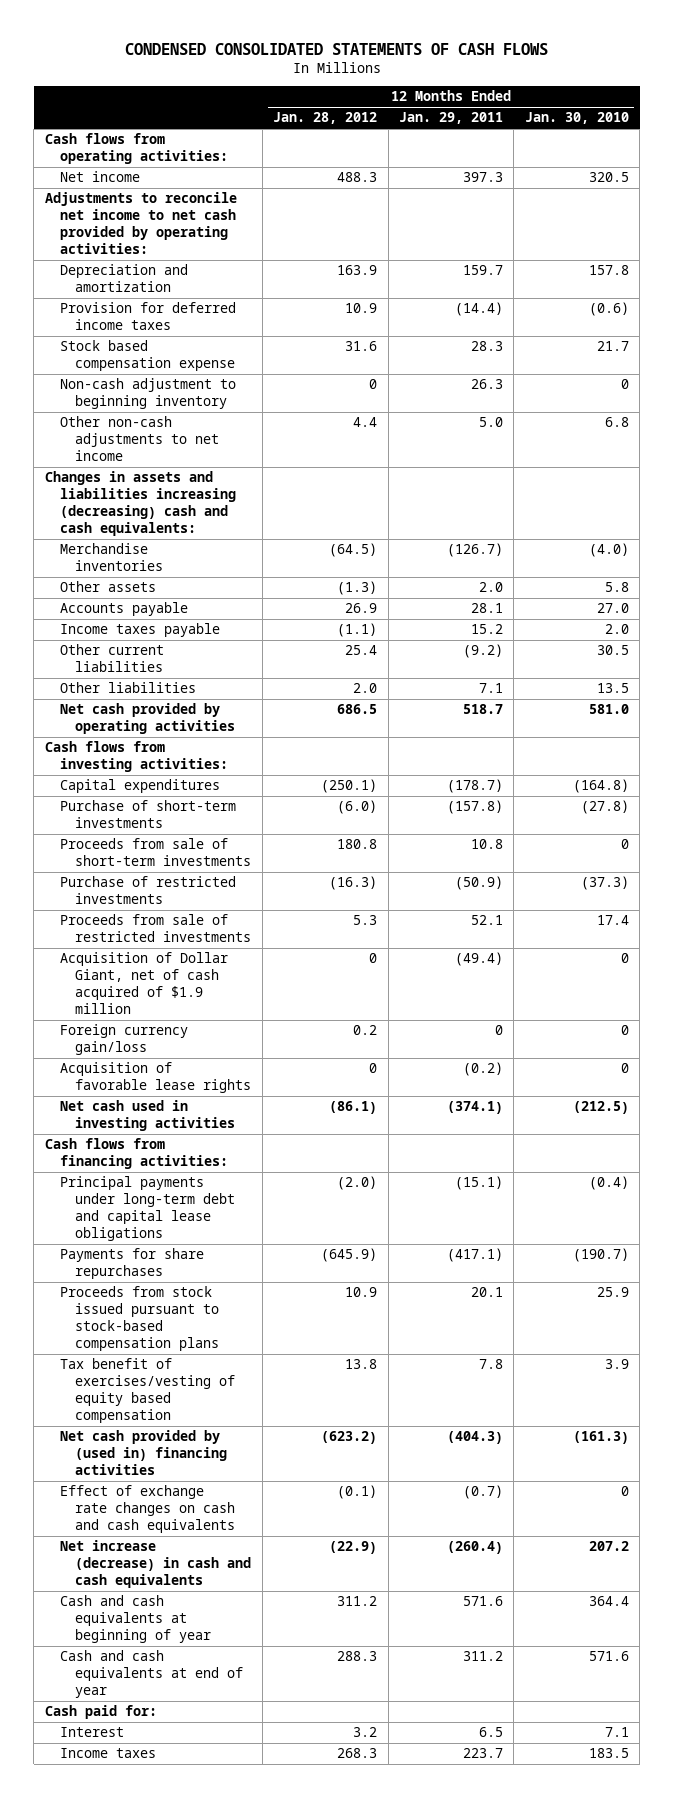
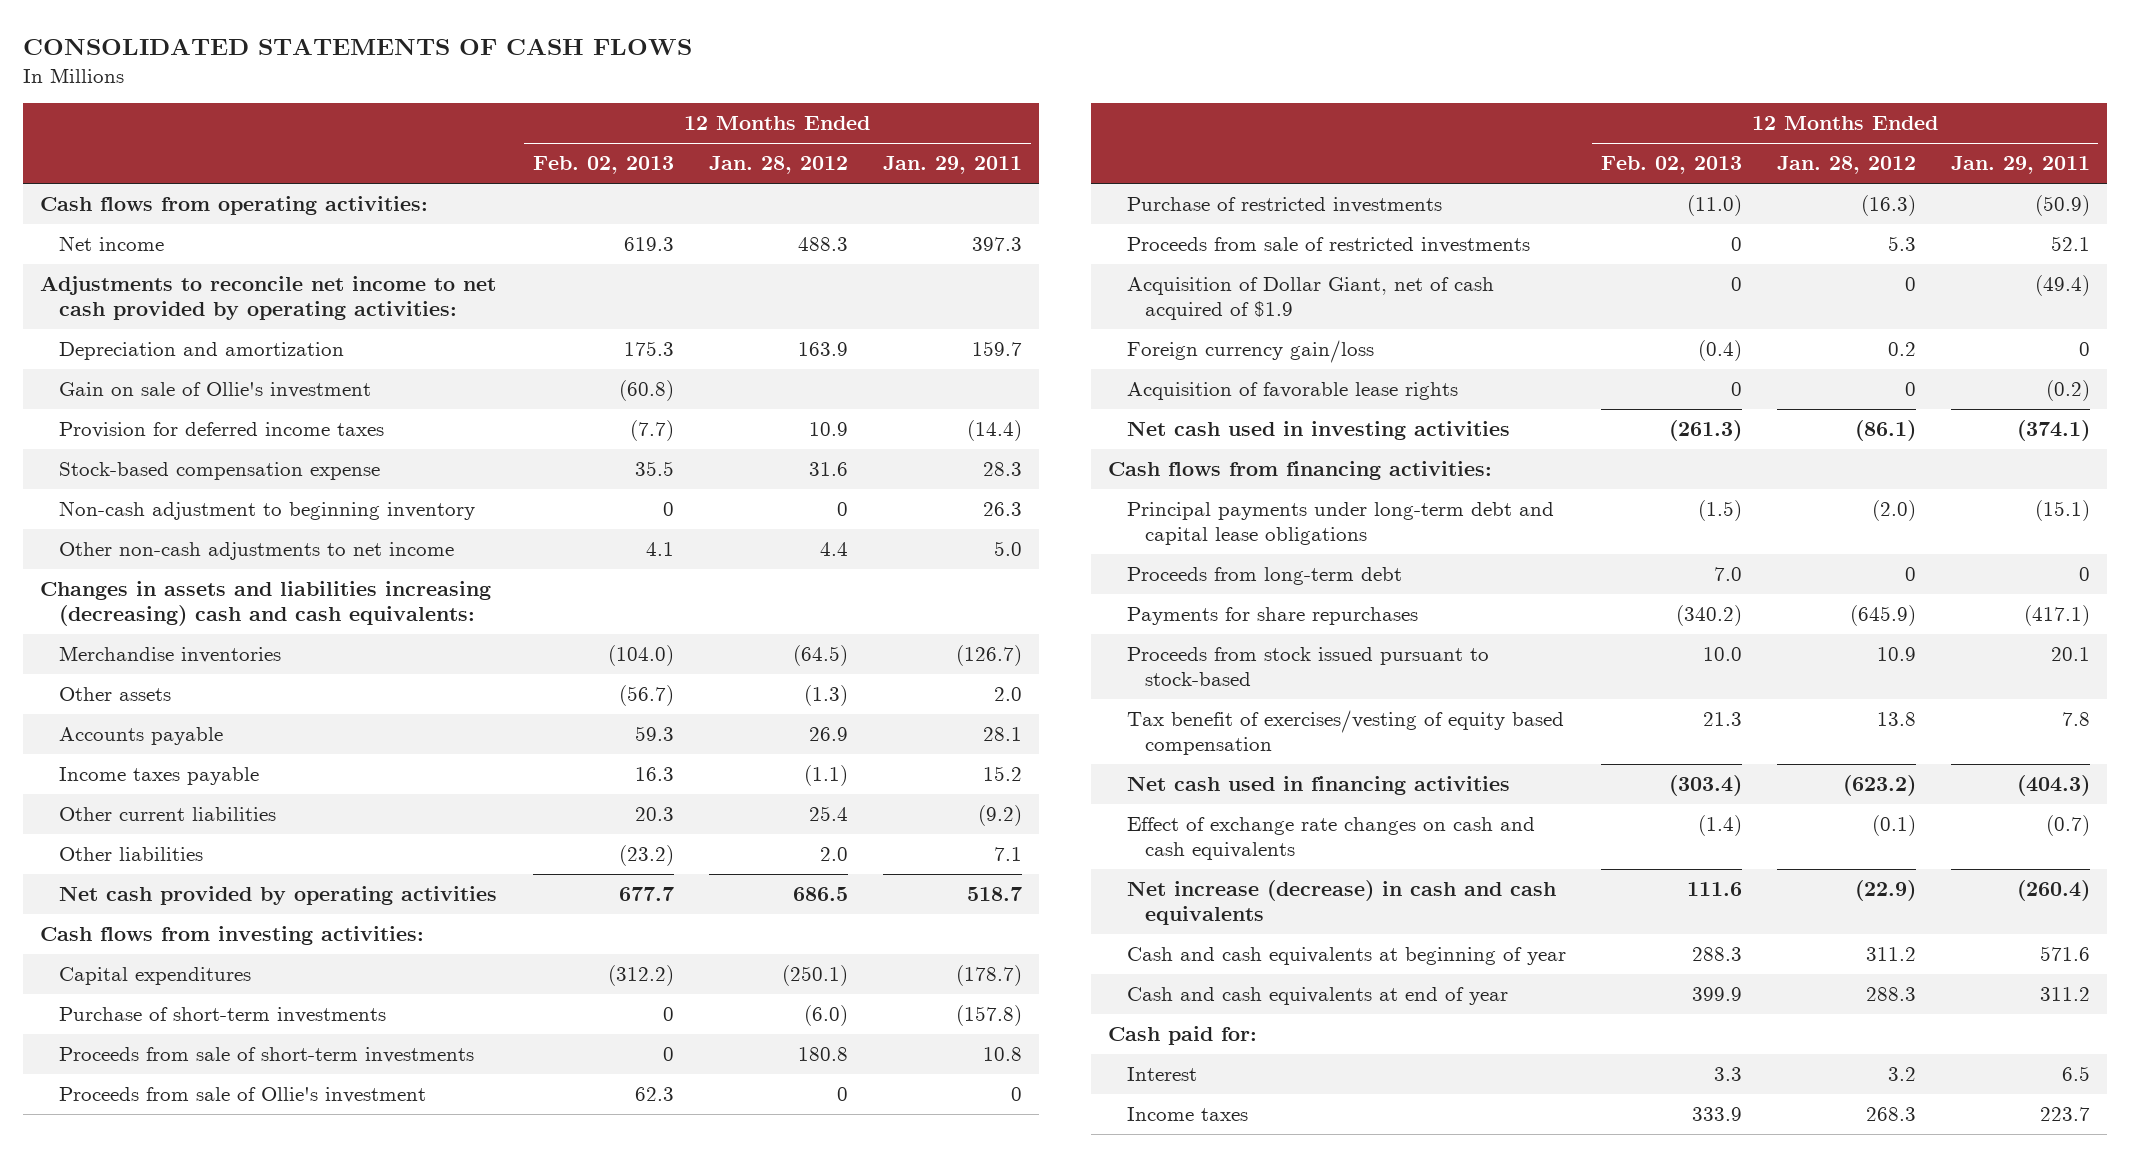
- CONDENSED CONSOLIDATED STATEMENTS OF CASH FLOWS
+ CONSOLIDATED STATEMENTS OF CASH FLOWS
- | 12 Months Ended Jan. 28, 2012 | 12 Months Ended Jan. 29, 2011 | 12 Months Ended Jan. 30, 2010
+ | 12 Months Ended Feb. 02, 2013 | 12 Months Ended Jan. 28, 2012 | 12 Months Ended Jan. 29, 2011
+ Gain on sale of Ollie's investment | (60.8) | |
- Stock based compensation expense | 31.6 | 28.3 | 21.7
+ Stock-based compensation expense | 35.5 | 31.6 | 28.3
+ Proceeds from sale of Ollie's investment | 62.3 | 0 | 0
- Acquisition of Dollar Giant, net of cash acquired of $1.9 million | 0 | (49.4) | 0
+ Acquisition of Dollar Giant, net of cash acquired of $1.9 | 0 | 0 | (49.4)
+ Proceeds from long-term debt | 7.0 | 0 | 0
- Proceeds from stock issued pursuant to stock-based compensation plans | 10.9 | 20.1 | 25.9
+ Proceeds from stock issued pursuant to stock-based | 10.0 | 10.9 | 20.1
- Net cash provided by (used in) financing activities | (623.2) | (404.3) | (161.3)
+ Net cash used in financing activities | (303.4) | (623.2) | (404.3)

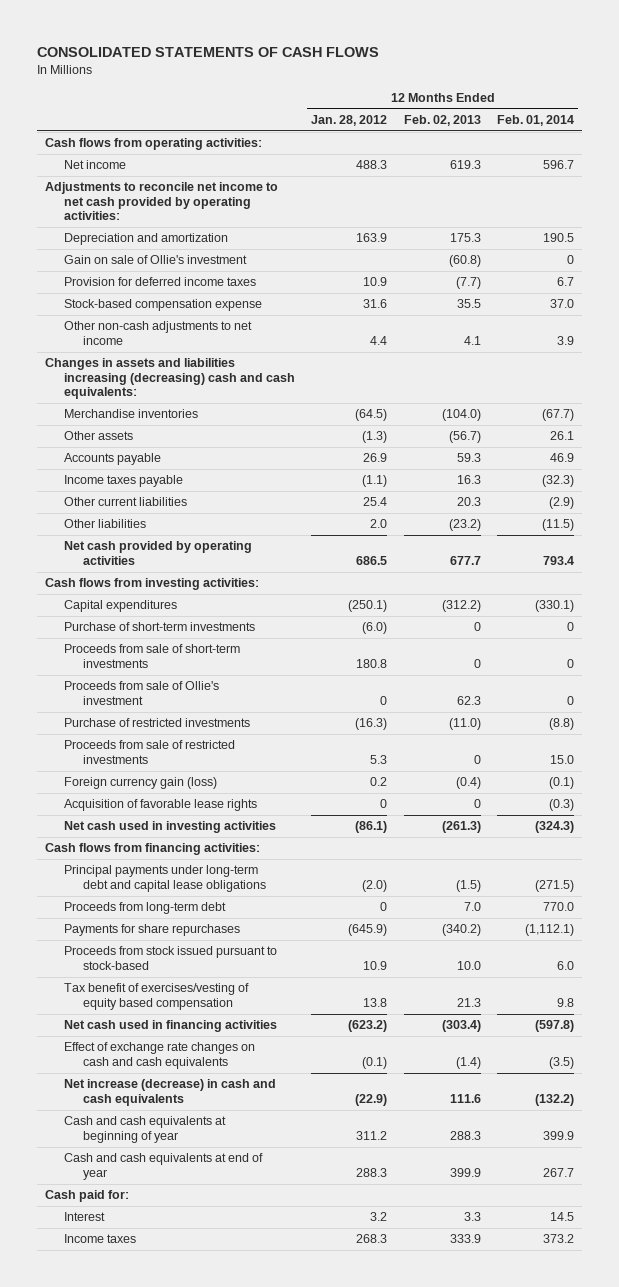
- | 12 Months Ended Feb. 02, 2013 | 12 Months Ended Jan. 28, 2012 | 12 Months Ended Jan. 29, 2011
+ | 12 Months Ended Jan. 28, 2012 | 12 Months Ended Feb. 02, 2013 | 12 Months Ended Feb. 01, 2014
- Non-cash adjustment to beginning inventory | 0 | 0 | 26.3
- Acquisition of Dollar Giant, net of cash acquired of $1.9 | 0 | 0 | (49.4)
- Foreign currency gain/loss | (0.4) | 0.2 | 0
+ Foreign currency gain (loss) | 0.2 | (0.4) | (0.1)

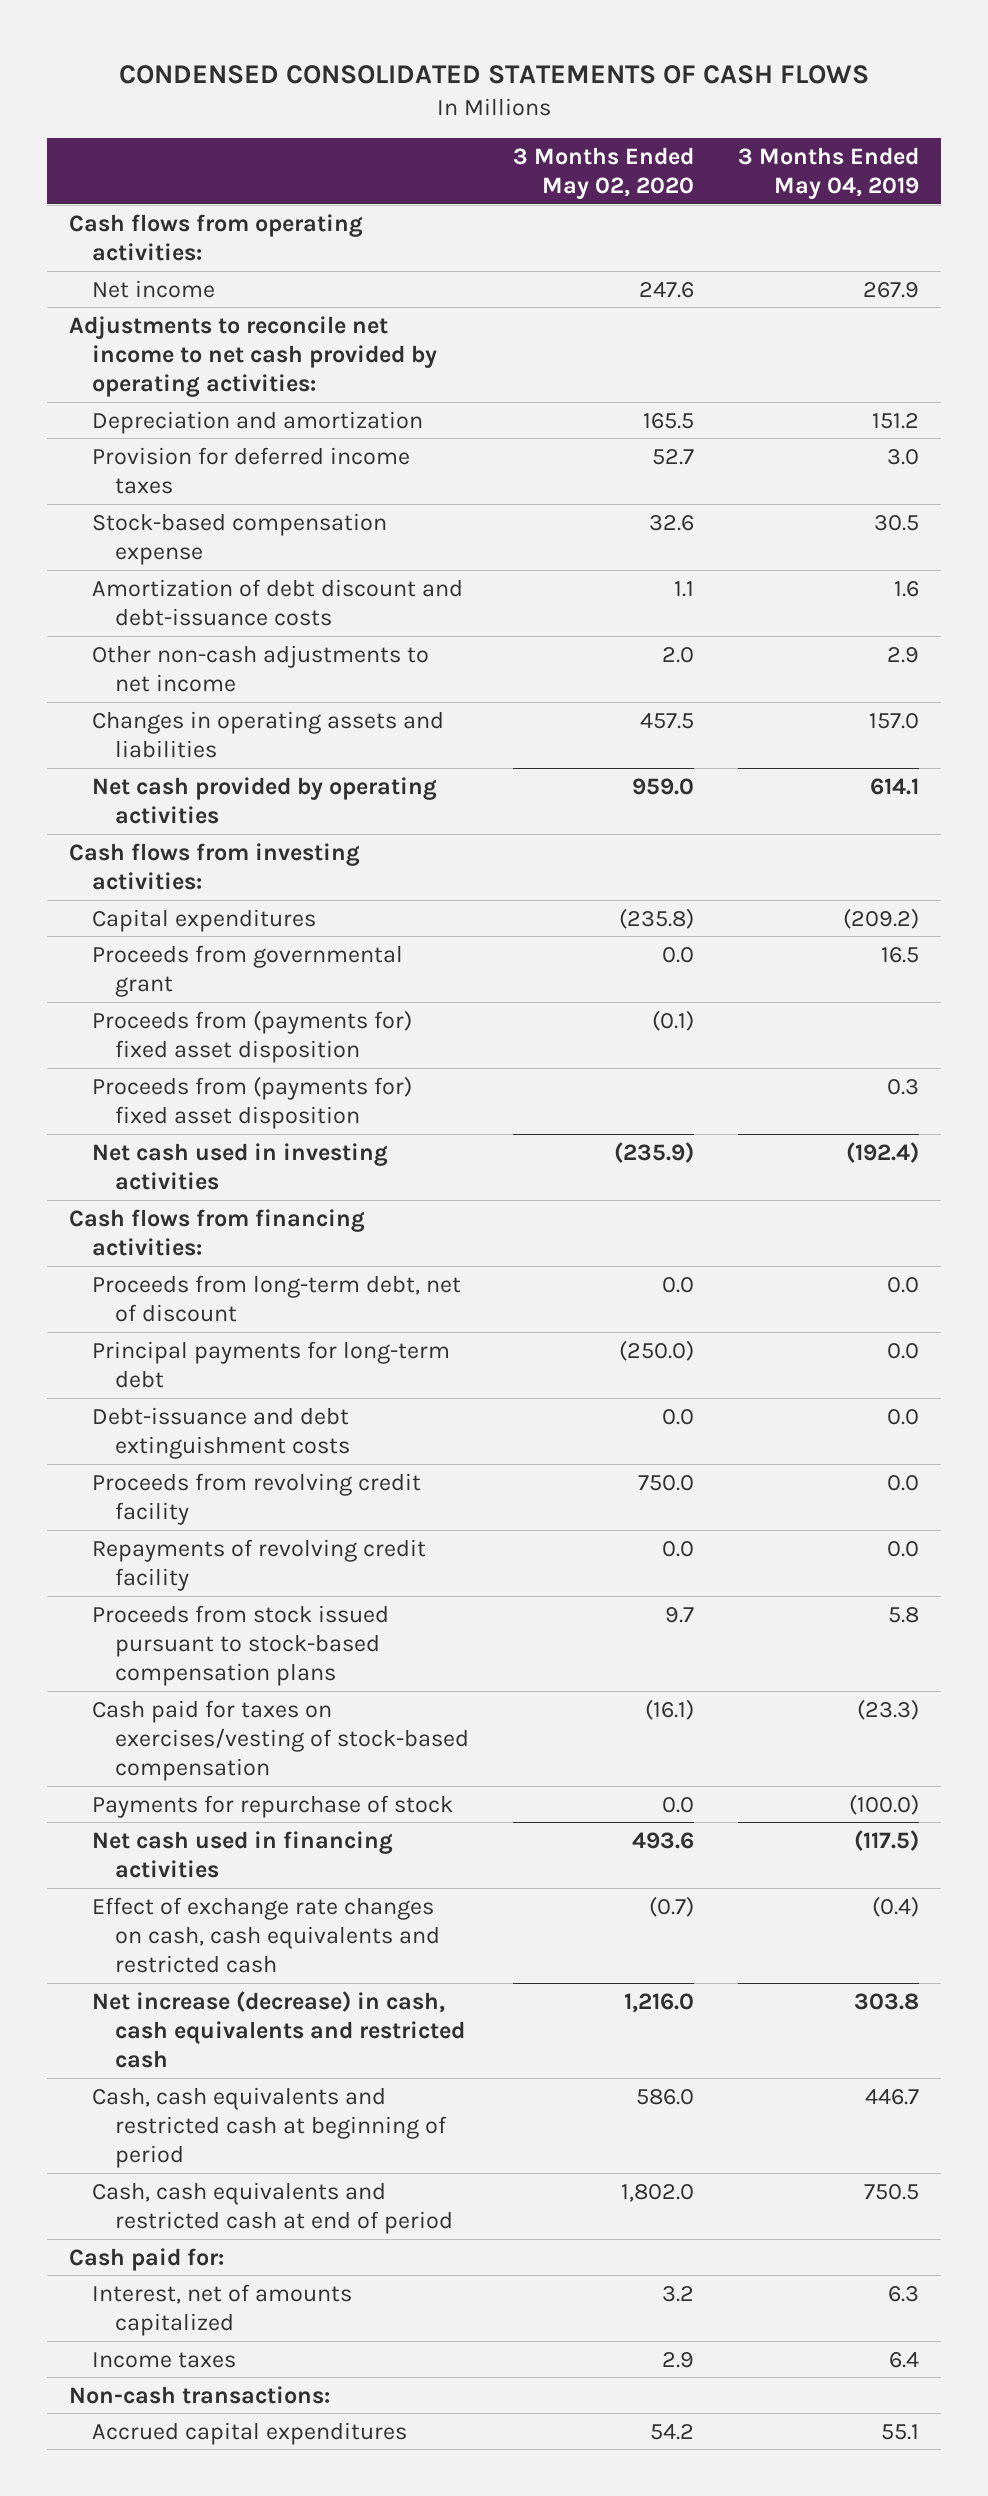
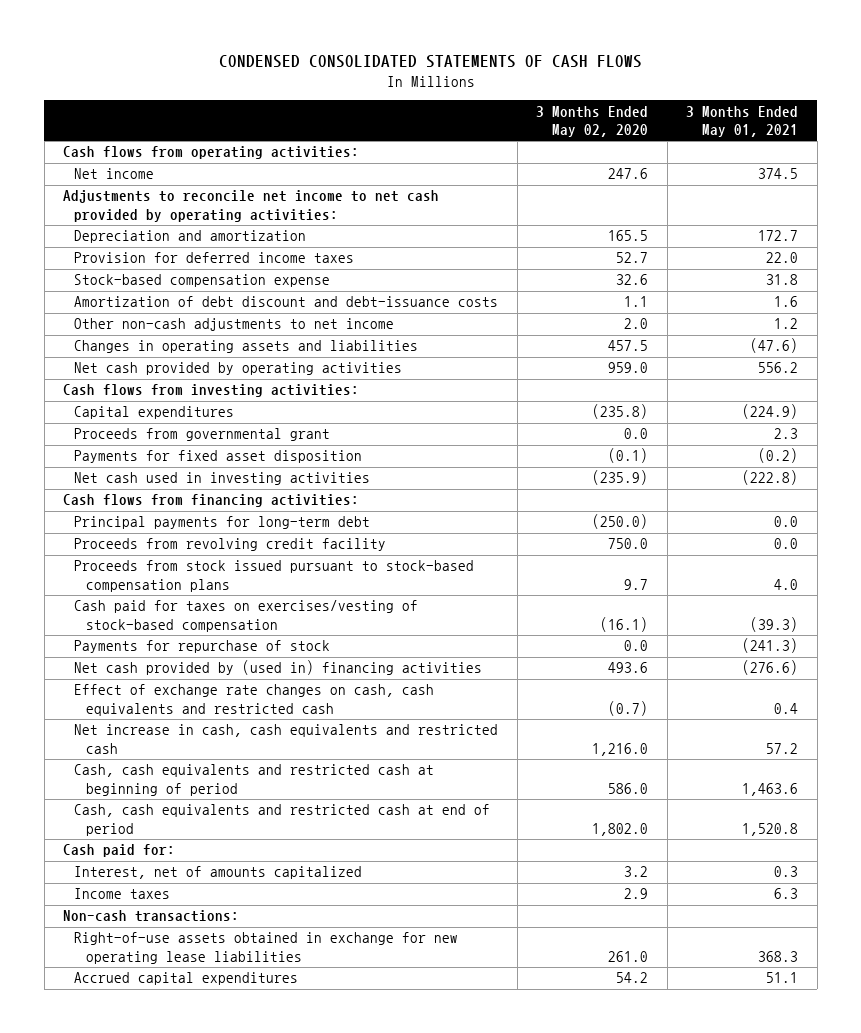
- | 3 Months Ended May 02, 2020 | 3 Months Ended May 04, 2019
+ | 3 Months Ended May 02, 2020 | 3 Months Ended May 01, 2021
- Proceeds from (payments for) fixed asset disposition | (0.1) |
- Proceeds from (payments for) fixed asset disposition | | 0.3
+ Payments for fixed asset disposition | (0.1) | (0.2)
- Proceeds from long-term debt, net of discount | 0.0 | 0.0
- Debt-issuance and debt extinguishment costs | 0.0 | 0.0
- Repayments of revolving credit facility | 0.0 | 0.0
- Net cash used in financing activities | 493.6 | (117.5)
+ Net cash provided by (used in) financing activities | 493.6 | (276.6)
- Net increase (decrease) in cash, cash equivalents and restricted cash | 1,216.0 | 303.8
+ Net increase in cash, cash equivalents and restricted cash | 1,216.0 | 57.2
+ Right-of-use assets obtained in exchange for new operating lease liabilities | 261.0 | 368.3

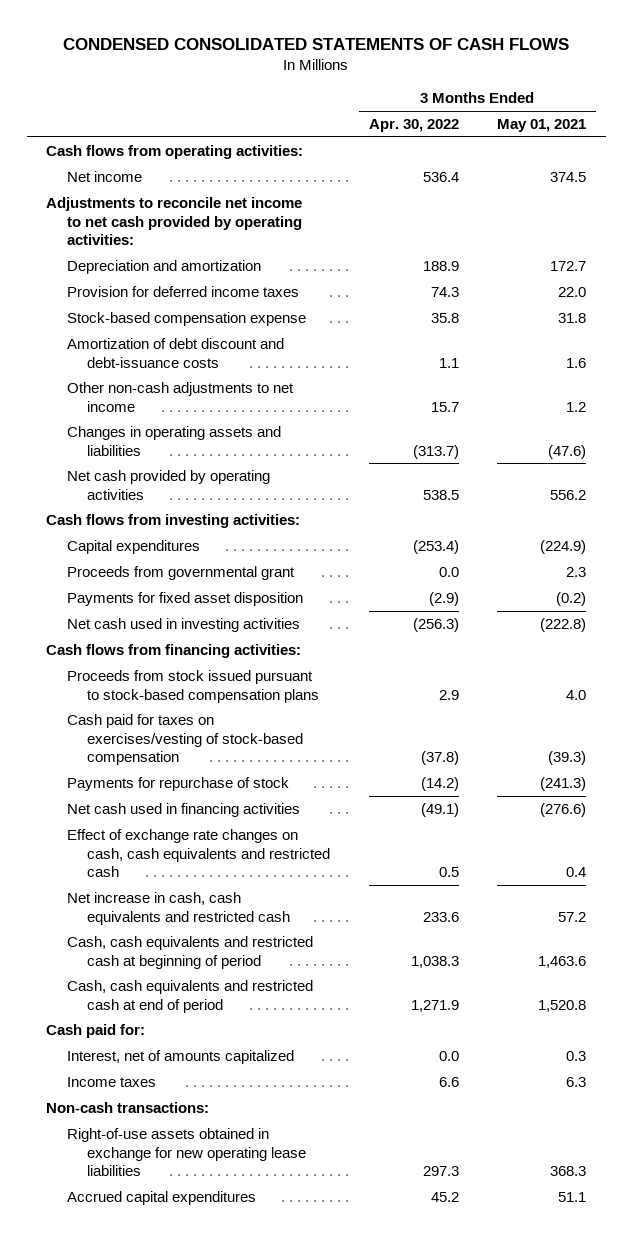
- | 3 Months Ended May 02, 2020 | 3 Months Ended May 01, 2021
+ | 3 Months Ended Apr. 30, 2022 | 3 Months Ended May 01, 2021
- Principal payments for long-term debt | (250.0) | 0.0
- Proceeds from revolving credit facility | 750.0 | 0.0
- Net cash provided by (used in) financing activities | 493.6 | (276.6)
+ Net cash used in financing activities | (49.1) | (276.6)

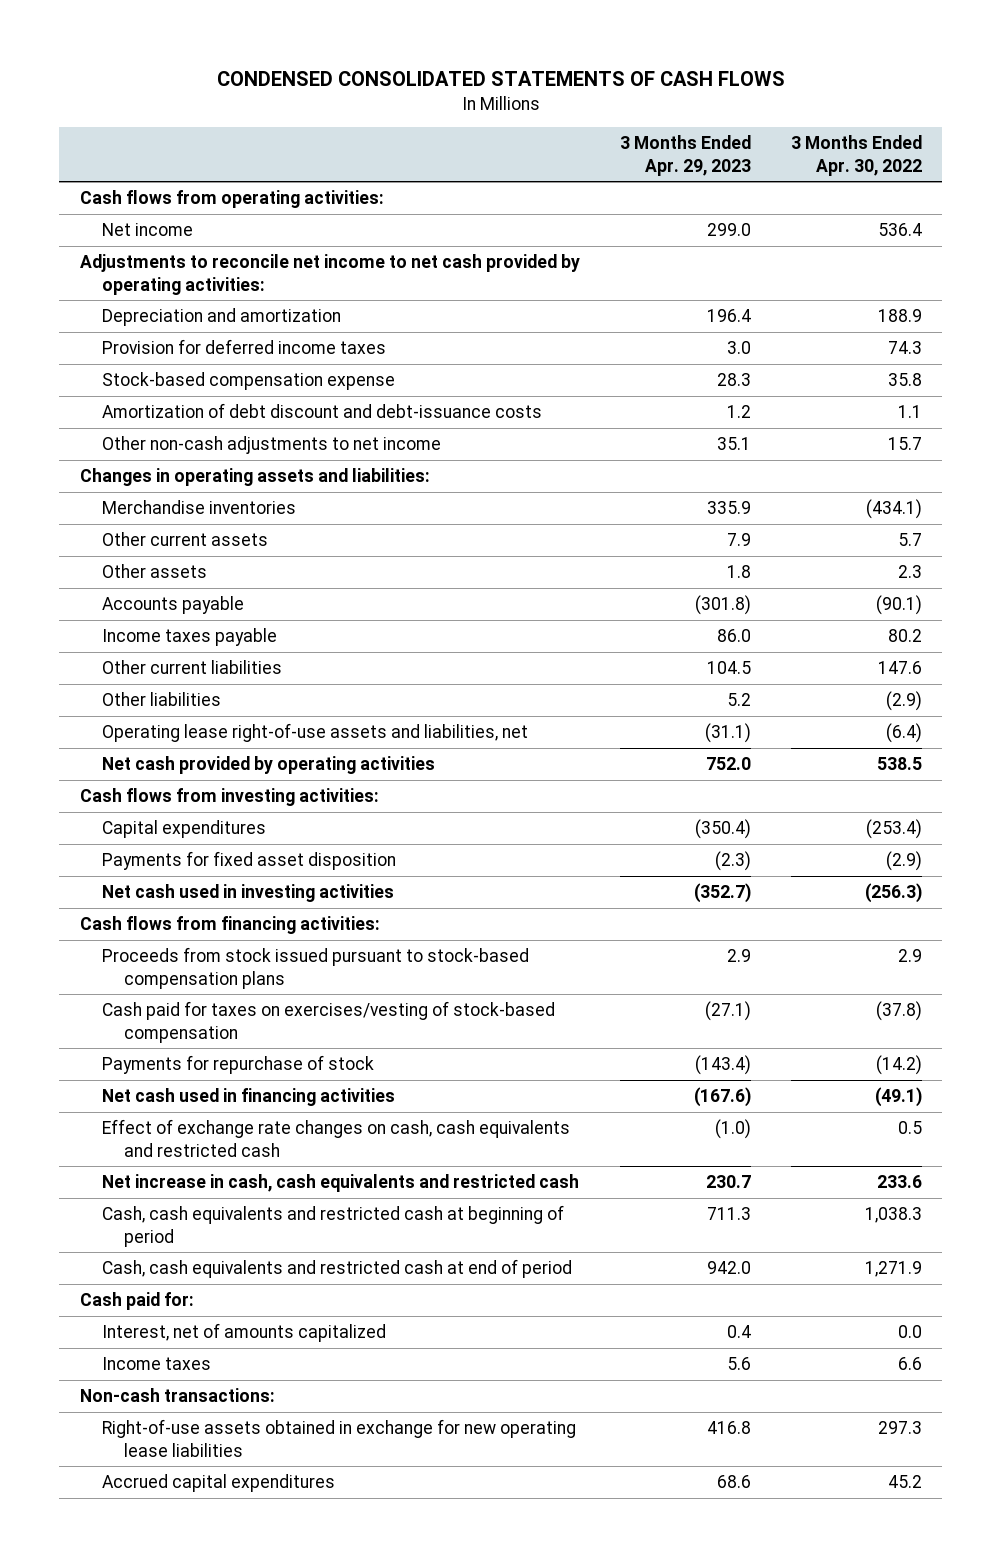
- | 3 Months Ended Apr. 30, 2022 | 3 Months Ended May 01, 2021
+ | 3 Months Ended Apr. 29, 2023 | 3 Months Ended Apr. 30, 2022
- Changes in operating assets and liabilities | (313.7) | (47.6)
+ Changes in operating assets and liabilities:
+ Merchandise inventories | 335.9 | (434.1)
+ Other current assets | 7.9 | 5.7
+ Other assets | 1.8 | 2.3
+ Accounts payable | (301.8) | (90.1)
+ Income taxes payable | 86.0 | 80.2
+ Other current liabilities | 104.5 | 147.6
+ Other liabilities | 5.2 | (2.9)
+ Operating lease right-of-use assets and liabilities, net | (31.1) | (6.4)
- Proceeds from governmental grant | 0.0 | 2.3

